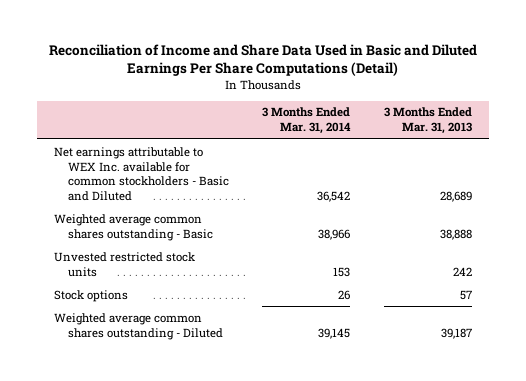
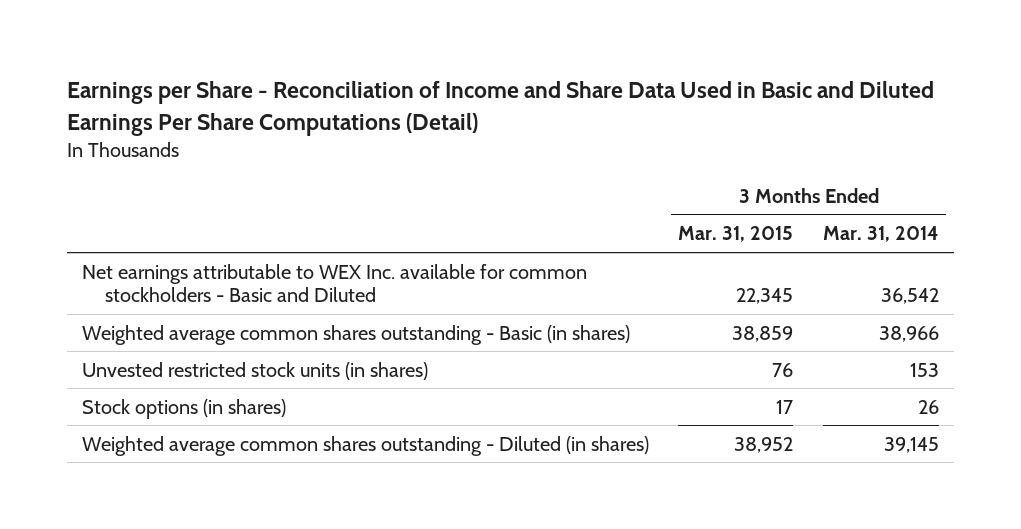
- Reconciliation of Income and Share Data Used in Basic and Diluted Earnings Per Share Computations (Detail)
+ Earnings per Share - Reconciliation of Income and Share Data Used in Basic and Diluted Earnings Per Share Computations (Detail)
- | 3 Months Ended Mar. 31, 2014 | 3 Months Ended Mar. 31, 2013
+ | 3 Months Ended Mar. 31, 2015 | 3 Months Ended Mar. 31, 2014
- Weighted average common shares outstanding - Basic | 38,966 | 38,888
- Unvested restricted stock units | 153 | 242
- Stock options | 26 | 57
- Weighted average common shares outstanding - Diluted | 39,145 | 39,187
+ Weighted average common shares outstanding - Basic (in shares) | 38,859 | 38,966
+ Unvested restricted stock units (in shares) | 76 | 153
+ Stock options (in shares) | 17 | 26
+ Weighted average common shares outstanding - Diluted (in shares) | 38,952 | 39,145

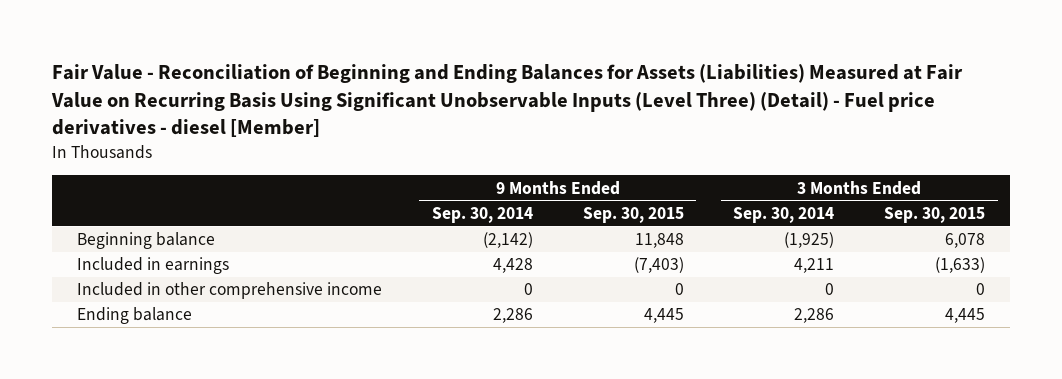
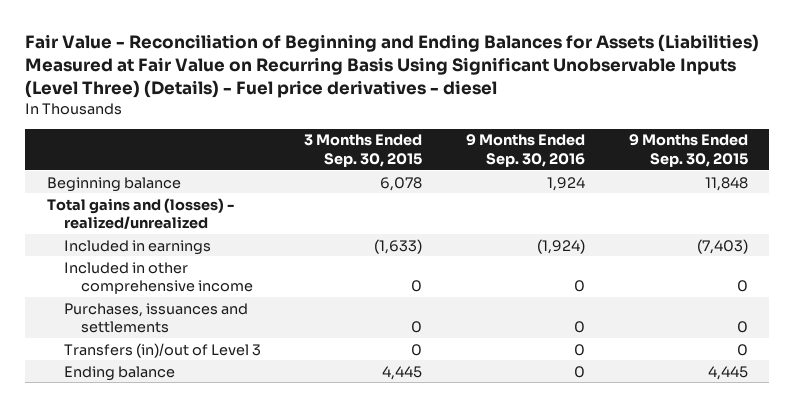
- Fair Value - Reconciliation of Beginning and Ending Balances for Assets (Liabilities) Measured at Fair Value on Recurring Basis Using Significant Unobservable Inputs (Level Three) (Detail) - Fuel price derivatives - diesel [Member]
+ Fair Value - Reconciliation of Beginning and Ending Balances for Assets (Liabilities) Measured at Fair Value on Recurring Basis Using Significant Unobservable Inputs (Level Three) (Details) - Fuel price derivatives - diesel
- | 9 Months Ended Sep. 30, 2014 | 9 Months Ended Sep. 30, 2015 | 3 Months Ended Sep. 30, 2014 | 3 Months Ended Sep. 30, 2015
+ | 3 Months Ended Sep. 30, 2015 | 9 Months Ended Sep. 30, 2016 | 9 Months Ended Sep. 30, 2015
+ Total gains and (losses) - realized/unrealized
+ Purchases, issuances and settlements | 0 | 0 | 0
+ Transfers (in)/out of Level 3 | 0 | 0 | 0

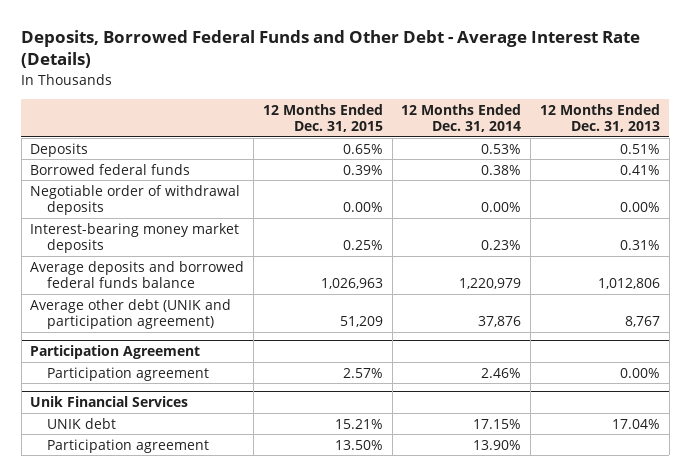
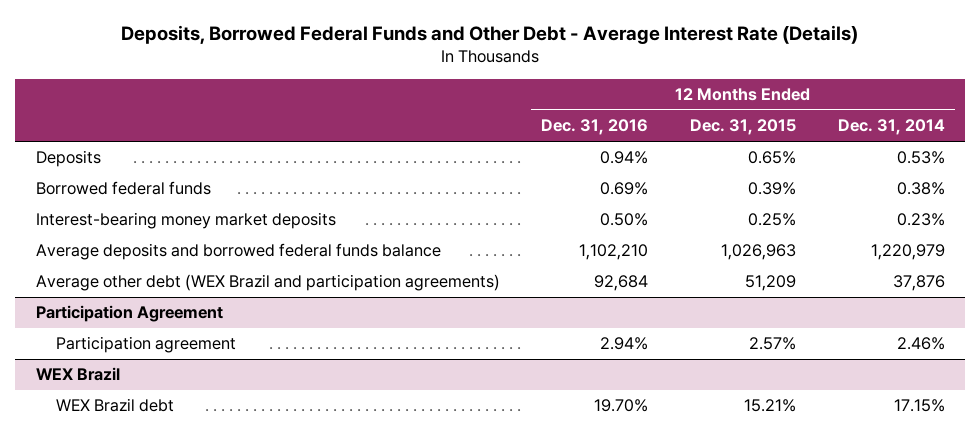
- | 12 Months Ended Dec. 31, 2015 | 12 Months Ended Dec. 31, 2014 | 12 Months Ended Dec. 31, 2013
+ | 12 Months Ended Dec. 31, 2016 | 12 Months Ended Dec. 31, 2015 | 12 Months Ended Dec. 31, 2014
- Negotiable order of withdrawal deposits | 0.00% | 0.00% | 0.00%
- Average other debt (UNIK and participation agreement) | 51,209 | 37,876 | 8,767
+ Average other debt (WEX Brazil and participation agreements) | 92,684 | 51,209 | 37,876
- Unik Financial Services
- UNIK debt | 15.21% | 17.15% | 17.04%
- Participation agreement | 13.50% | 13.90% |
+ WEX Brazil
+ WEX Brazil debt | 19.70% | 15.21% | 17.15%

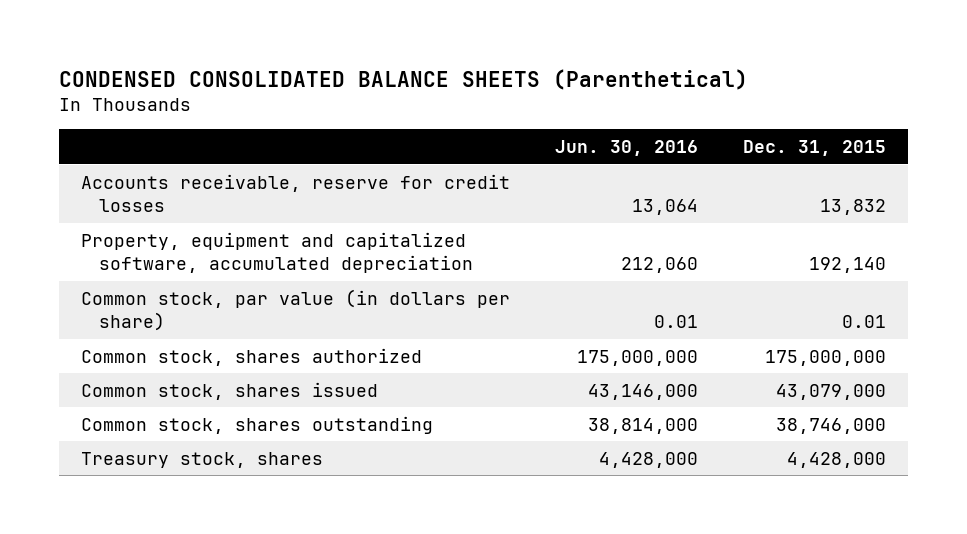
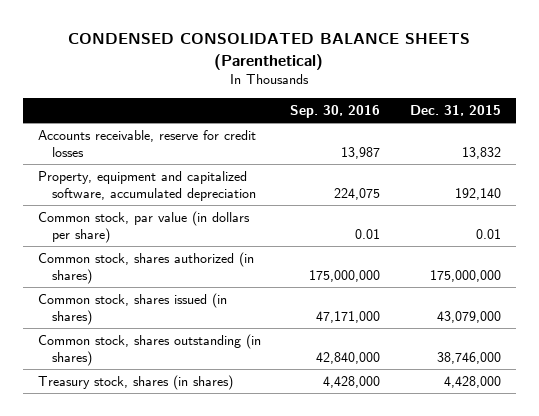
- | Jun. 30, 2016 | Dec. 31, 2015
+ | Sep. 30, 2016 | Dec. 31, 2015
- Common stock, shares authorized | 175,000,000 | 175,000,000
- Common stock, shares issued | 43,146,000 | 43,079,000
- Common stock, shares outstanding | 38,814,000 | 38,746,000
- Treasury stock, shares | 4,428,000 | 4,428,000
+ Common stock, shares authorized (in shares) | 175,000,000 | 175,000,000
+ Common stock, shares issued (in shares) | 47,171,000 | 43,079,000
+ Common stock, shares outstanding (in shares) | 42,840,000 | 38,746,000
+ Treasury stock, shares (in shares) | 4,428,000 | 4,428,000

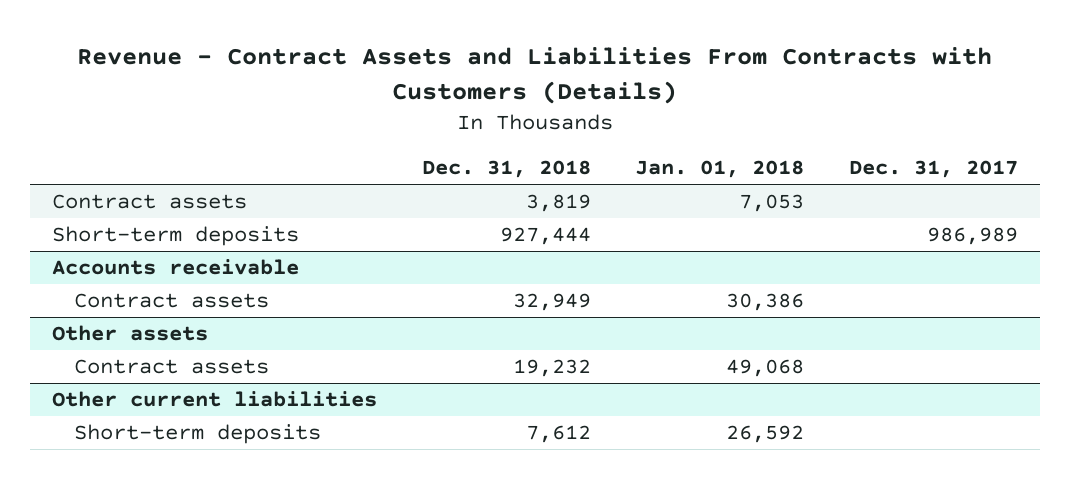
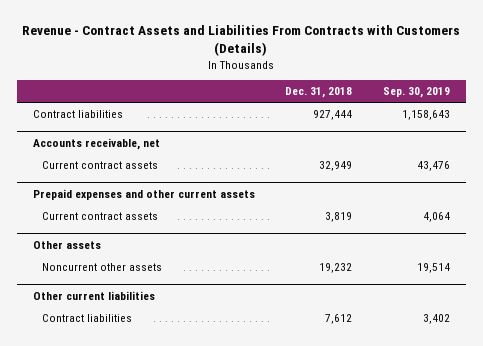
- | Dec. 31, 2018 | Jan. 01, 2018 | Dec. 31, 2017
+ | Dec. 31, 2018 | Sep. 30, 2019
- Contract assets | 3,819 | 7,053 |
- Short-term deposits | 927,444 | | 986,989
- Accounts receivable
- Contract assets | 32,949 | 30,386 |
+ Contract liabilities | 927,444 | 1,158,643
+ Accounts receivable, net
+ Current contract assets | 32,949 | 43,476
+ Prepaid expenses and other current assets
+ Current contract assets | 3,819 | 4,064
@ Other assets
- Contract assets | 19,232 | 49,068 |
+ Noncurrent other assets | 19,232 | 19,514
@ Other current liabilities
- Short-term deposits | 7,612 | 26,592 |
+ Contract liabilities | 7,612 | 3,402

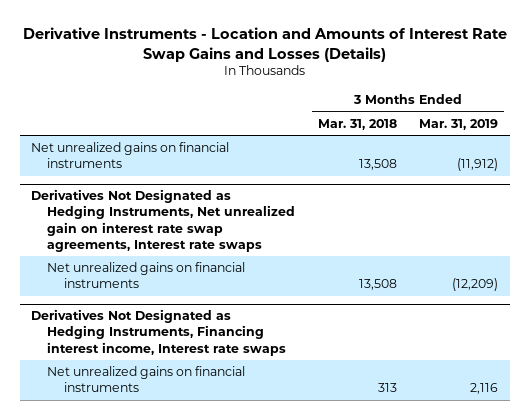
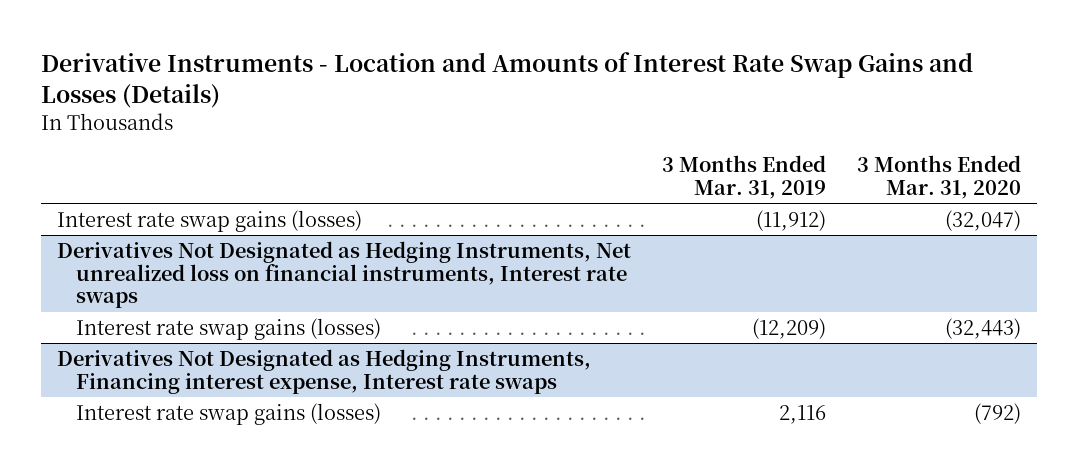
- | 3 Months Ended Mar. 31, 2018 | 3 Months Ended Mar. 31, 2019
+ | 3 Months Ended Mar. 31, 2019 | 3 Months Ended Mar. 31, 2020
- Net unrealized gains on financial instruments | 13,508 | (11,912)
- Derivatives Not Designated as Hedging Instruments, Net unrealized gain on interest rate swap agreements, Interest rate swaps
- Net unrealized gains on financial instruments | 13,508 | (12,209)
- Derivatives Not Designated as Hedging Instruments, Financing interest income, Interest rate swaps
- Net unrealized gains on financial instruments | 313 | 2,116
+ Interest rate swap gains (losses) | (11,912) | (32,047)
+ Derivatives Not Designated as Hedging Instruments, Net unrealized loss on financial instruments, Interest rate swaps
+ Interest rate swap gains (losses) | (12,209) | (32,443)
+ Derivatives Not Designated as Hedging Instruments, Financing interest expense, Interest rate swaps
+ Interest rate swap gains (losses) | 2,116 | (792)

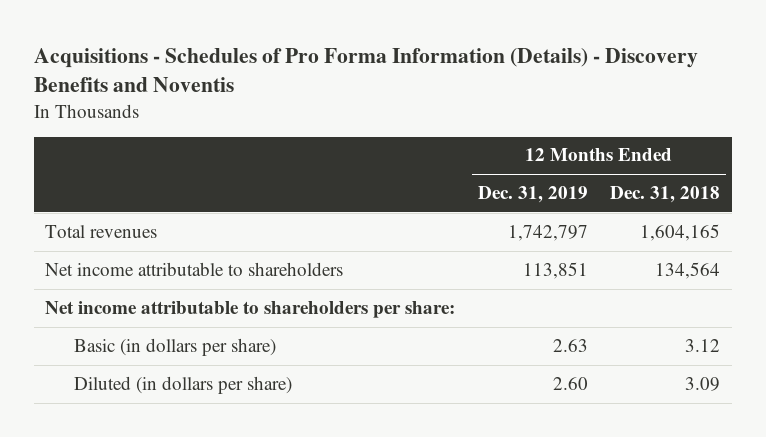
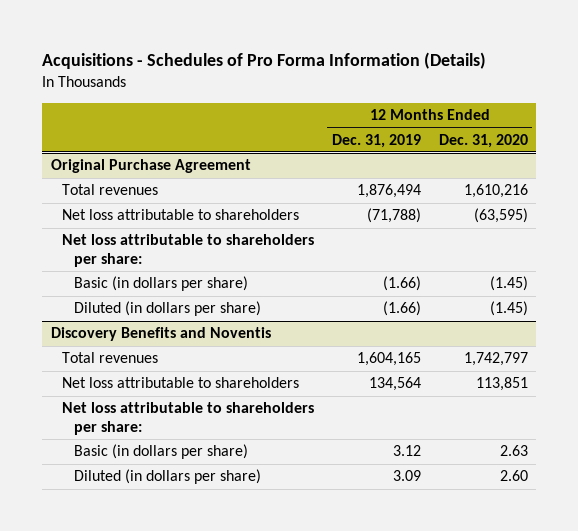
- Acquisitions - Schedules of Pro Forma Information (Details) - Discovery Benefits and Noventis
+ Acquisitions - Schedules of Pro Forma Information (Details)
- | 12 Months Ended Dec. 31, 2019 | 12 Months Ended Dec. 31, 2018
+ | 12 Months Ended Dec. 31, 2019 | 12 Months Ended Dec. 31, 2020
- Total revenues | 1,742,797 | 1,604,165
- Net income attributable to shareholders | 113,851 | 134,564
- Net income attributable to shareholders per share:
- Basic (in dollars per share) | 2.63 | 3.12
- Diluted (in dollars per share) | 2.60 | 3.09
+ Original Purchase Agreement
+ Total revenues | 1,876,494 | 1,610,216
+ Net loss attributable to shareholders | (71,788) | (63,595)
+ Net loss attributable to shareholders per share:
+ Basic (in dollars per share) | (1.66) | (1.45)
+ Diluted (in dollars per share) | (1.66) | (1.45)
+ Discovery Benefits and Noventis
+ Total revenues | 1,604,165 | 1,742,797
+ Net loss attributable to shareholders | 134,564 | 113,851
+ Net loss attributable to shareholders per share:
+ Basic (in dollars per share) | 3.12 | 2.63
+ Diluted (in dollars per share) | 3.09 | 2.60

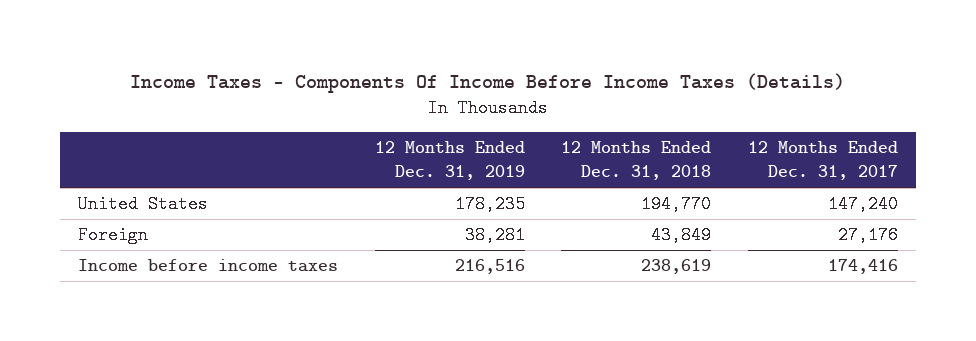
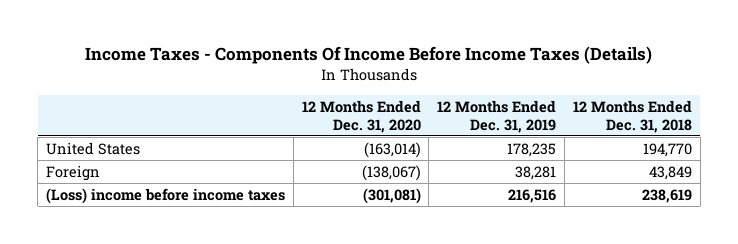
- | 12 Months Ended Dec. 31, 2019 | 12 Months Ended Dec. 31, 2018 | 12 Months Ended Dec. 31, 2017
+ | 12 Months Ended Dec. 31, 2020 | 12 Months Ended Dec. 31, 2019 | 12 Months Ended Dec. 31, 2018
- Income before income taxes | 216,516 | 238,619 | 174,416
+ (Loss) income before income taxes | (301,081) | 216,516 | 238,619

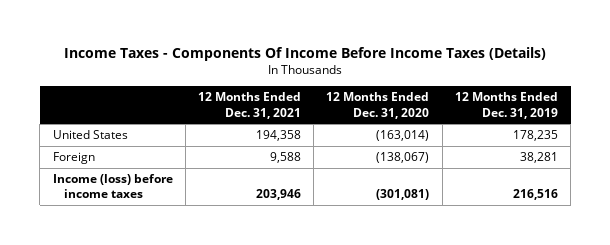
- | 12 Months Ended Dec. 31, 2020 | 12 Months Ended Dec. 31, 2019 | 12 Months Ended Dec. 31, 2018
+ | 12 Months Ended Dec. 31, 2021 | 12 Months Ended Dec. 31, 2020 | 12 Months Ended Dec. 31, 2019
- (Loss) income before income taxes | (301,081) | 216,516 | 238,619
+ Income (loss) before income taxes | 203,946 | (301,081) | 216,516

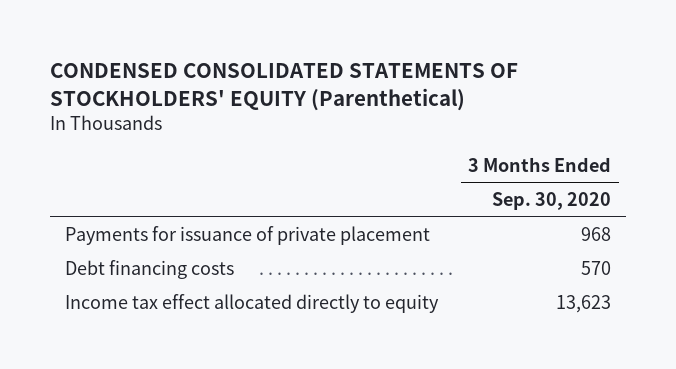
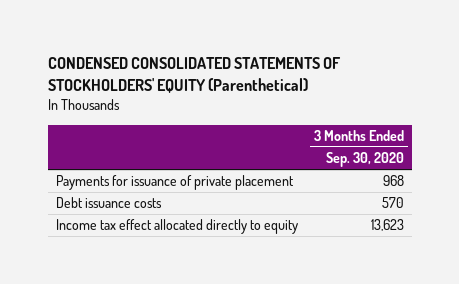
- Debt financing costs | 570
+ Debt issuance costs | 570

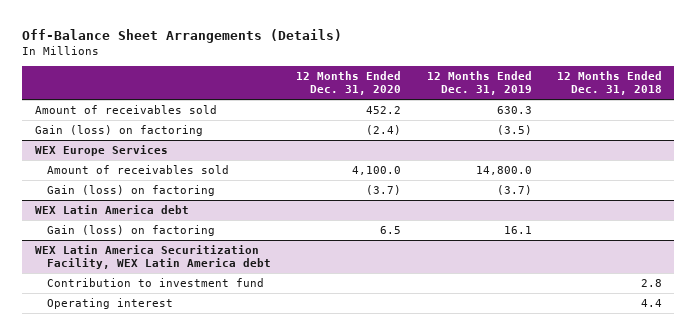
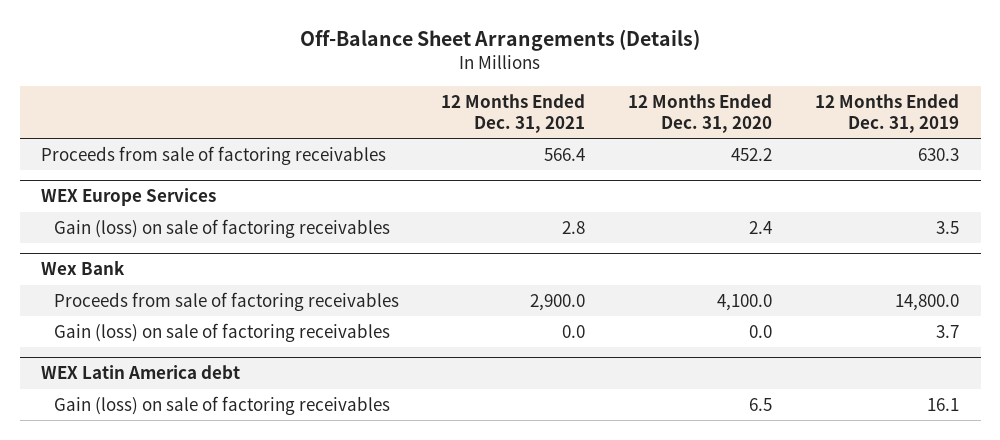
- | 12 Months Ended Dec. 31, 2020 | 12 Months Ended Dec. 31, 2019 | 12 Months Ended Dec. 31, 2018
+ | 12 Months Ended Dec. 31, 2021 | 12 Months Ended Dec. 31, 2020 | 12 Months Ended Dec. 31, 2019
- Amount of receivables sold | 452.2 | 630.3 |
- Gain (loss) on factoring | (2.4) | (3.5) |
+ Proceeds from sale of factoring receivables | 566.4 | 452.2 | 630.3
@ WEX Europe Services
- Amount of receivables sold | 4,100.0 | 14,800.0 |
- Gain (loss) on factoring | (3.7) | (3.7) |
+ Gain (loss) on sale of factoring receivables | 2.8 | 2.4 | 3.5
+ Wex Bank
+ Proceeds from sale of factoring receivables | 2,900.0 | 4,100.0 | 14,800.0
+ Gain (loss) on sale of factoring receivables | 0.0 | 0.0 | 3.7
@ WEX Latin America debt
- Gain (loss) on factoring | 6.5 | 16.1 |
- WEX Latin America Securitization Facility, WEX Latin America debt
- Contribution to investment fund | | | 2.8
- Operating interest | | | 4.4
@ WEX Latin America debt
+ Gain (loss) on sale of factoring receivables | | 6.5 | 16.1

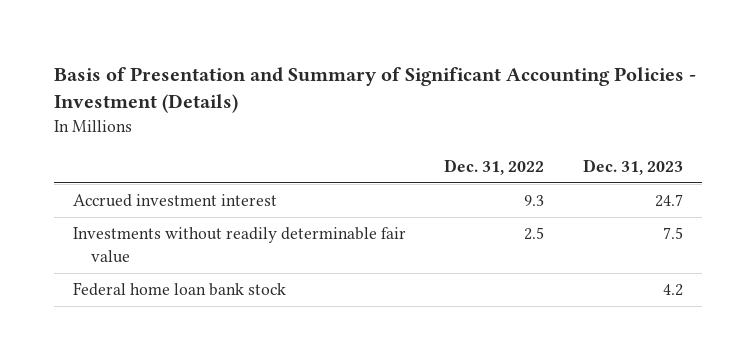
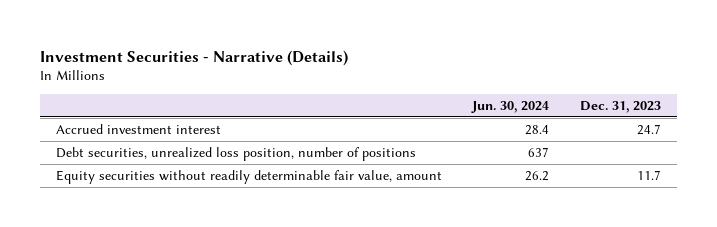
- Basis of Presentation and Summary of Significant Accounting Policies - Investment (Details)
+ Investment Securities - Narrative (Details)
- | Dec. 31, 2022 | Dec. 31, 2023
+ | Jun. 30, 2024 | Dec. 31, 2023
- Investments without readily determinable fair value | 2.5 | 7.5
- Federal home loan bank stock | | 4.2
+ Debt securities, unrealized loss position, number of positions | 637 |
+ Equity securities without readily determinable fair value, amount | 26.2 | 11.7

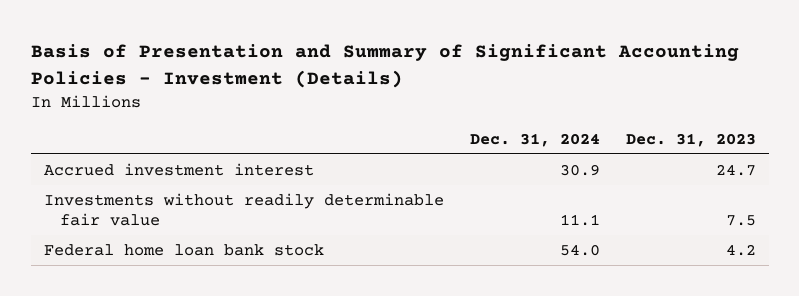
- Investment Securities - Narrative (Details)
+ Basis of Presentation and Summary of Significant Accounting Policies - Investment (Details)
- | Jun. 30, 2024 | Dec. 31, 2023
+ | Dec. 31, 2024 | Dec. 31, 2023
- Debt securities, unrealized loss position, number of positions | 637 |
- Equity securities without readily determinable fair value, amount | 26.2 | 11.7
+ Investments without readily determinable fair value | 11.1 | 7.5
+ Federal home loan bank stock | 54.0 | 4.2

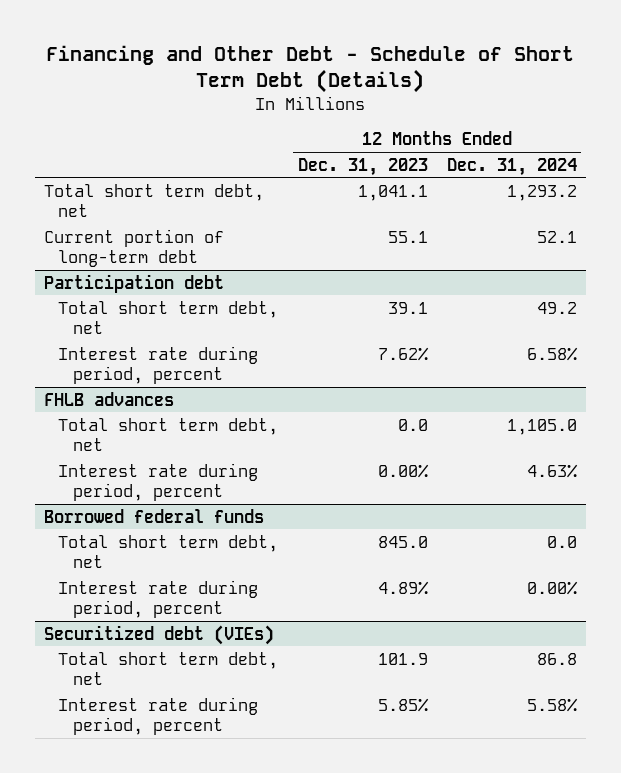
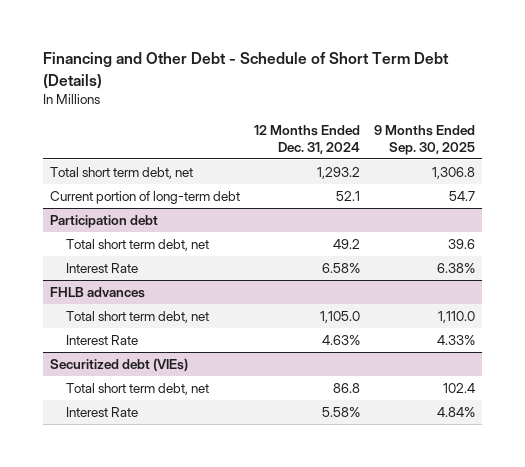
- | 12 Months Ended Dec. 31, 2023 | 12 Months Ended Dec. 31, 2024
+ | 12 Months Ended Dec. 31, 2024 | 9 Months Ended Sep. 30, 2025
@ Participation debt
- Interest rate during period, percent | 7.62% | 6.58%
+ Interest Rate | 6.58% | 6.38%
@ FHLB advances
- Interest rate during period, percent | 0.00% | 4.63%
- Borrowed federal funds
- Total short term debt, net | 845.0 | 0.0
- Interest rate during period, percent | 4.89% | 0.00%
@ FHLB advances
+ Interest Rate | 4.63% | 4.33%
@ Securitized debt (VIEs)
- Interest rate during period, percent | 5.85% | 5.58%
+ Interest Rate | 5.58% | 4.84%

